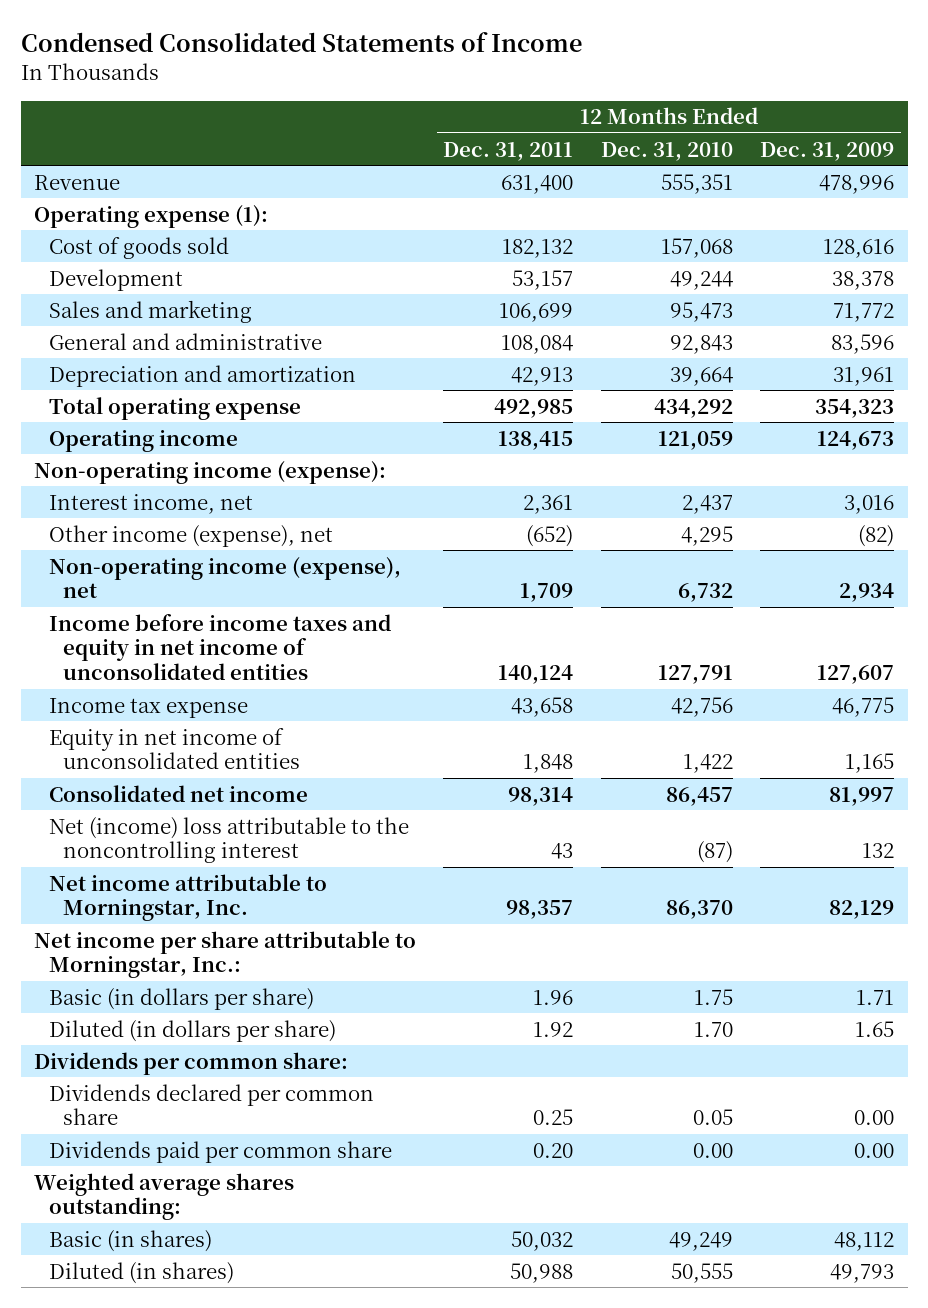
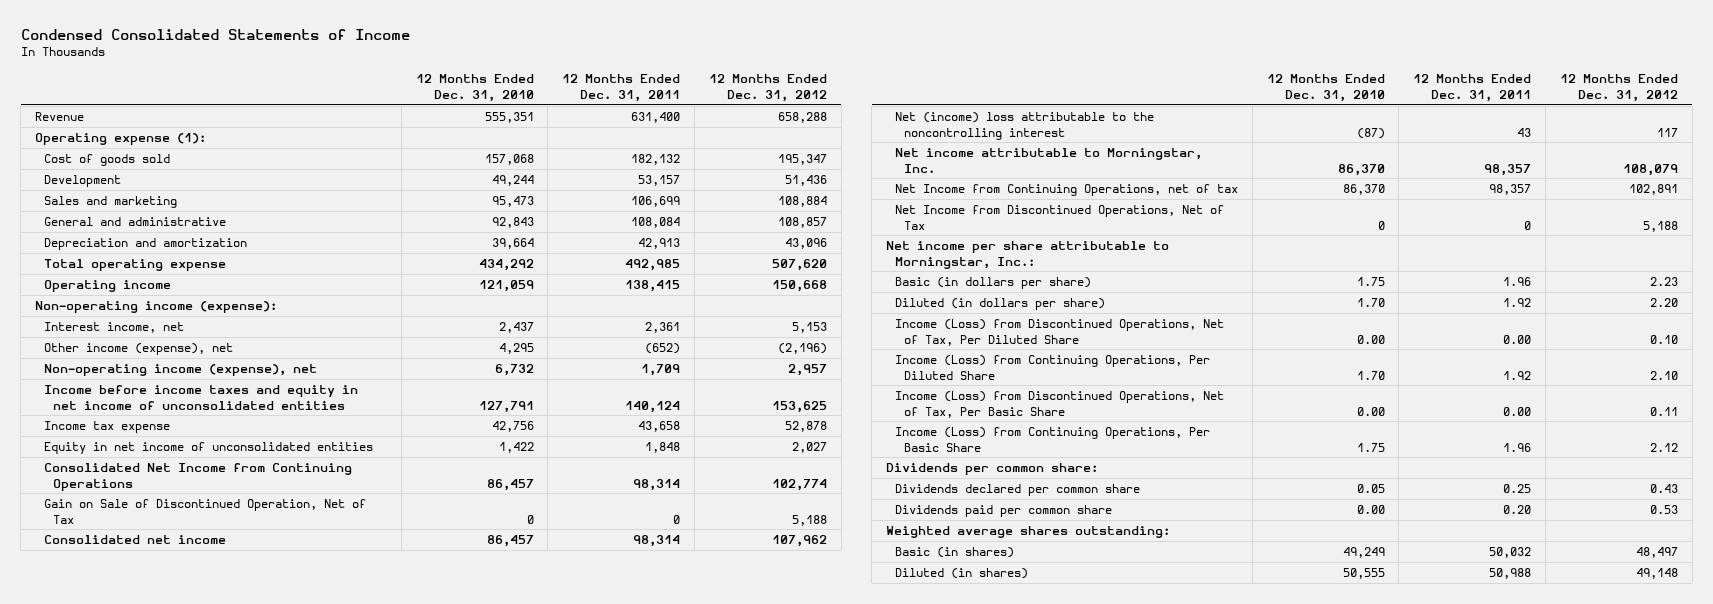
- | 12 Months Ended Dec. 31, 2011 | 12 Months Ended Dec. 31, 2010 | 12 Months Ended Dec. 31, 2009
+ | 12 Months Ended Dec. 31, 2010 | 12 Months Ended Dec. 31, 2011 | 12 Months Ended Dec. 31, 2012
+ Consolidated Net Income from Continuing Operations | 86,457 | 98,314 | 102,774
+ Gain on Sale of Discontinued Operation, Net of Tax | 0 | 0 | 5,188
+ Net Income from Continuing Operations, net of tax | 86,370 | 98,357 | 102,891
+ Net Income from Discontinued Operations, Net of Tax | 0 | 0 | 5,188
+ Income (Loss) from Discontinued Operations, Net of Tax, Per Diluted Share | 0.00 | 0.00 | 0.10
+ Income (Loss) from Continuing Operations, Per Diluted Share | 1.70 | 1.92 | 2.10
+ Income (Loss) from Discontinued Operations, Net of Tax, Per Basic Share | 0.00 | 0.00 | 0.11
+ Income (Loss) from Continuing Operations, Per Basic Share | 1.75 | 1.96 | 2.12

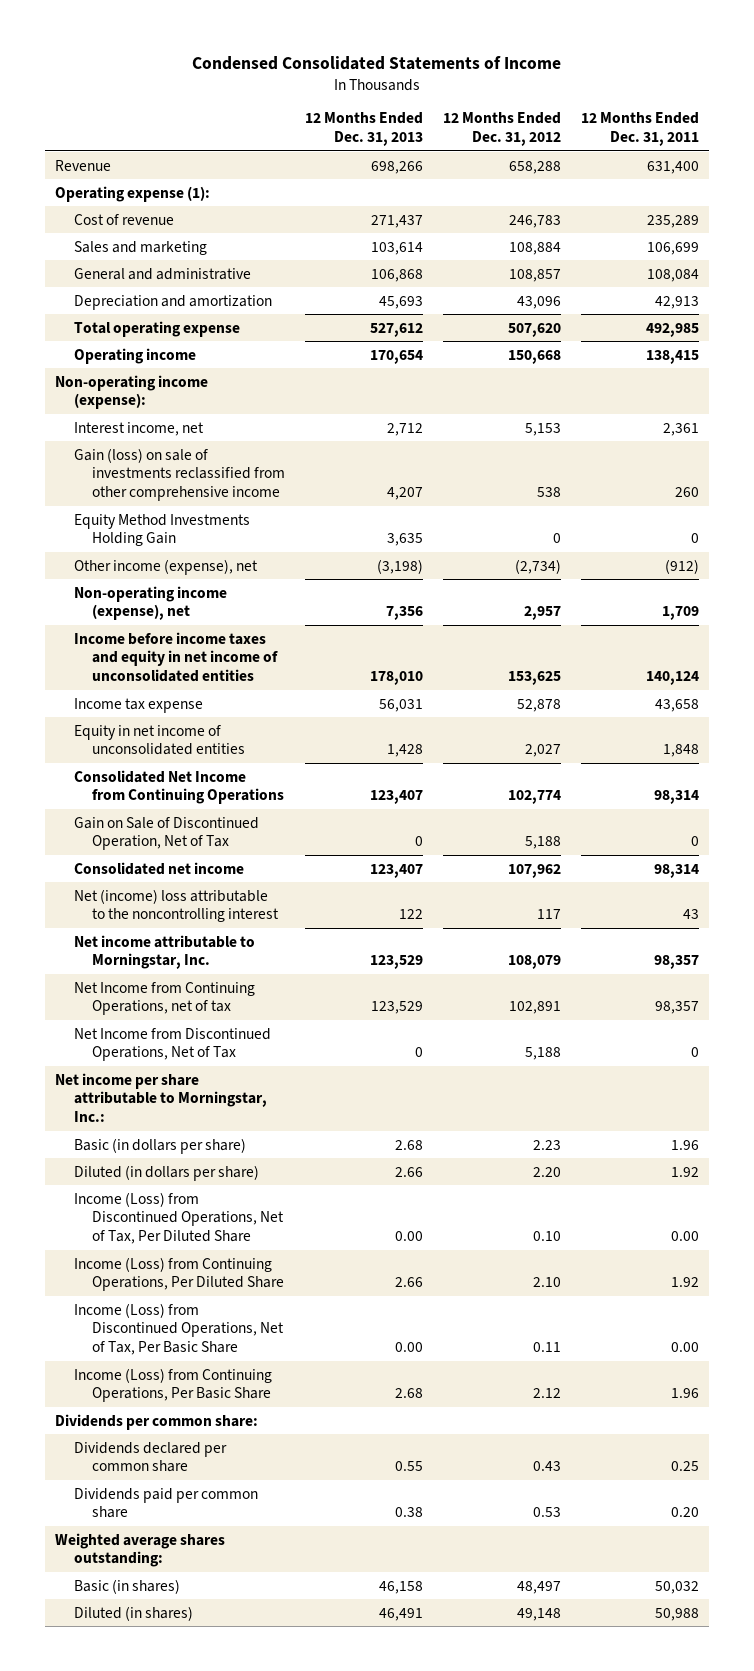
- | 12 Months Ended Dec. 31, 2010 | 12 Months Ended Dec. 31, 2011 | 12 Months Ended Dec. 31, 2012
+ | 12 Months Ended Dec. 31, 2013 | 12 Months Ended Dec. 31, 2012 | 12 Months Ended Dec. 31, 2011
- Cost of goods sold | 157,068 | 182,132 | 195,347
- Development | 49,244 | 53,157 | 51,436
+ Cost of revenue | 271,437 | 246,783 | 235,289
- Other income (expense), net | 4,295 | (652) | (2,196)
+ Gain (loss) on sale of investments reclassified from other comprehensive income | 4,207 | 538 | 260
+ Equity Method Investments Holding Gain | 3,635 | 0 | 0
+ Other income (expense), net | (3,198) | (2,734) | (912)

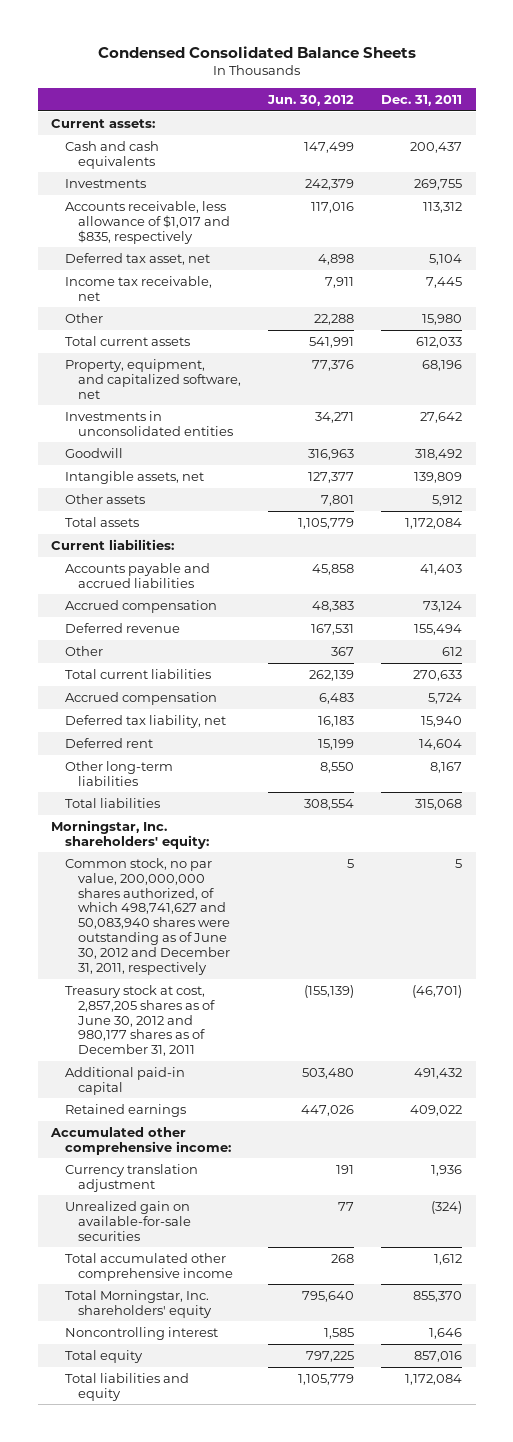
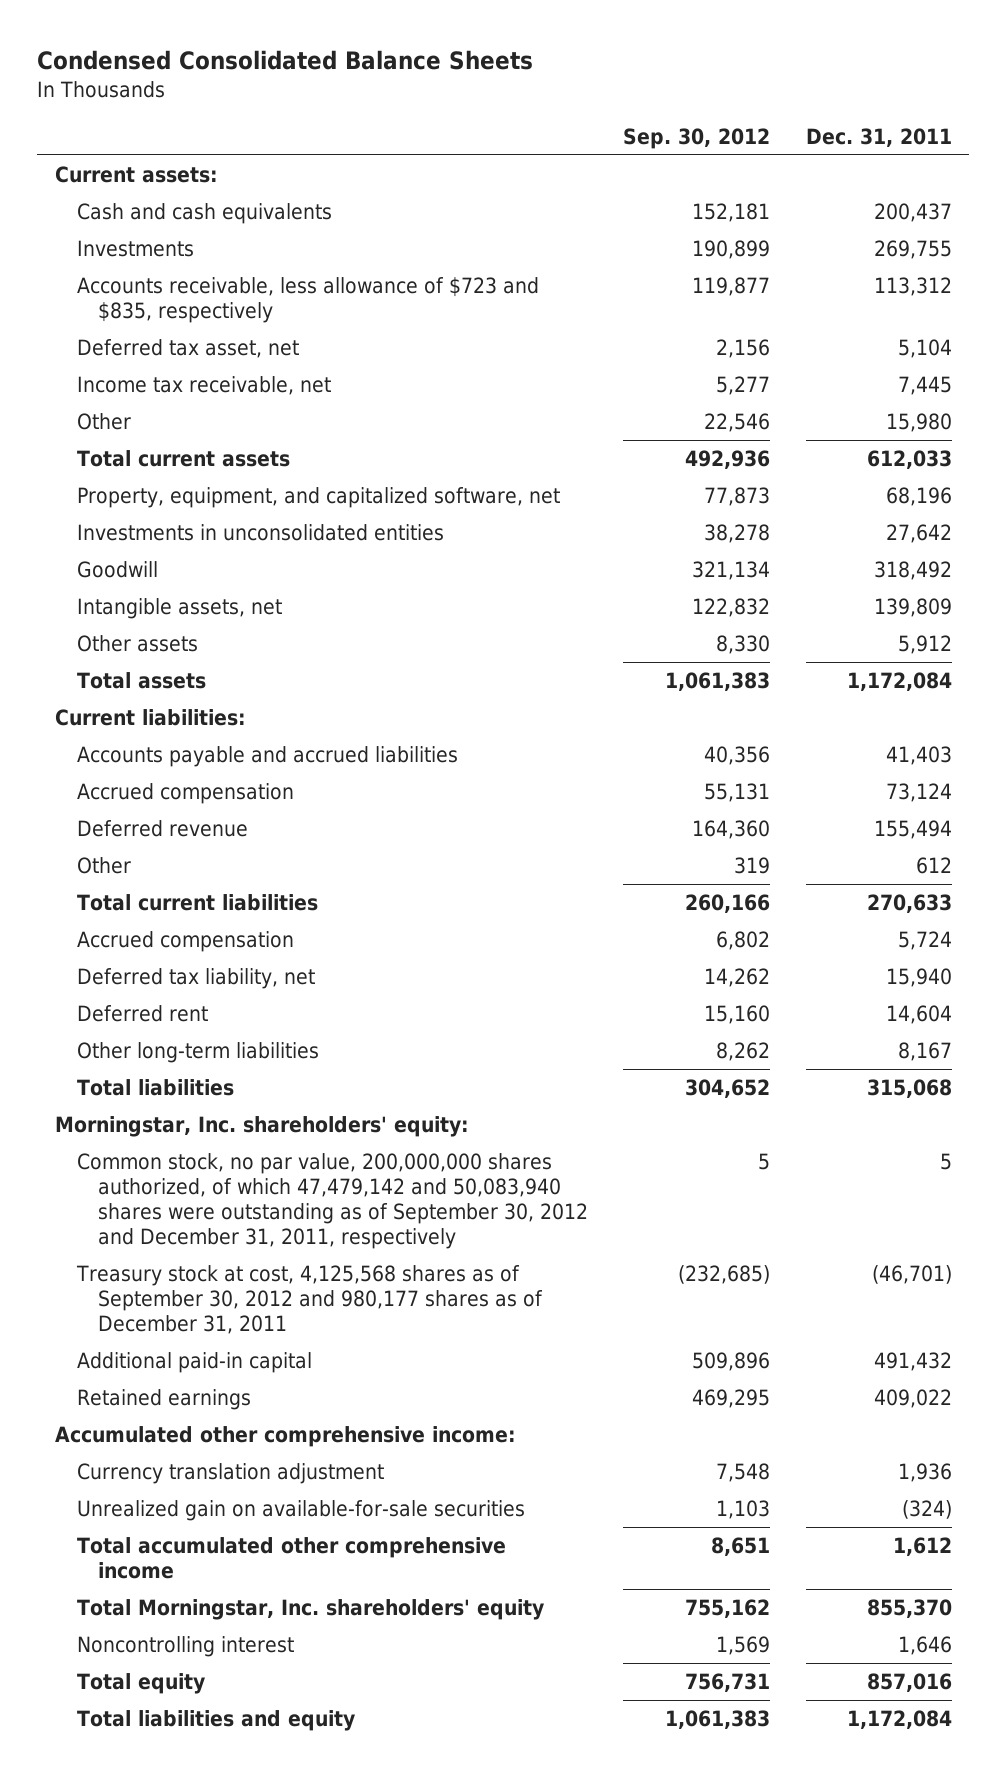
- | Jun. 30, 2012 | Dec. 31, 2011
+ | Sep. 30, 2012 | Dec. 31, 2011
- Accounts receivable, less allowance of $1,017 and $835, respectively | 117,016 | 113,312
+ Accounts receivable, less allowance of $723 and $835, respectively | 119,877 | 113,312
- Common stock, no par value, 200,000,000 shares authorized, of which 498,741,627 and 50,083,940 shares were outstanding as of June 30, 2012 and December 31, 2011, respectively | 5 | 5
- Treasury stock at cost, 2,857,205 shares as of June 30, 2012 and 980,177 shares as of December 31, 2011 | (155,139) | (46,701)
+ Common stock, no par value, 200,000,000 shares authorized, of which 47,479,142 and 50,083,940 shares were outstanding as of September 30, 2012 and December 31, 2011, respectively | 5 | 5
+ Treasury stock at cost, 4,125,568 shares as of September 30, 2012 and 980,177 shares as of December 31, 2011 | (232,685) | (46,701)

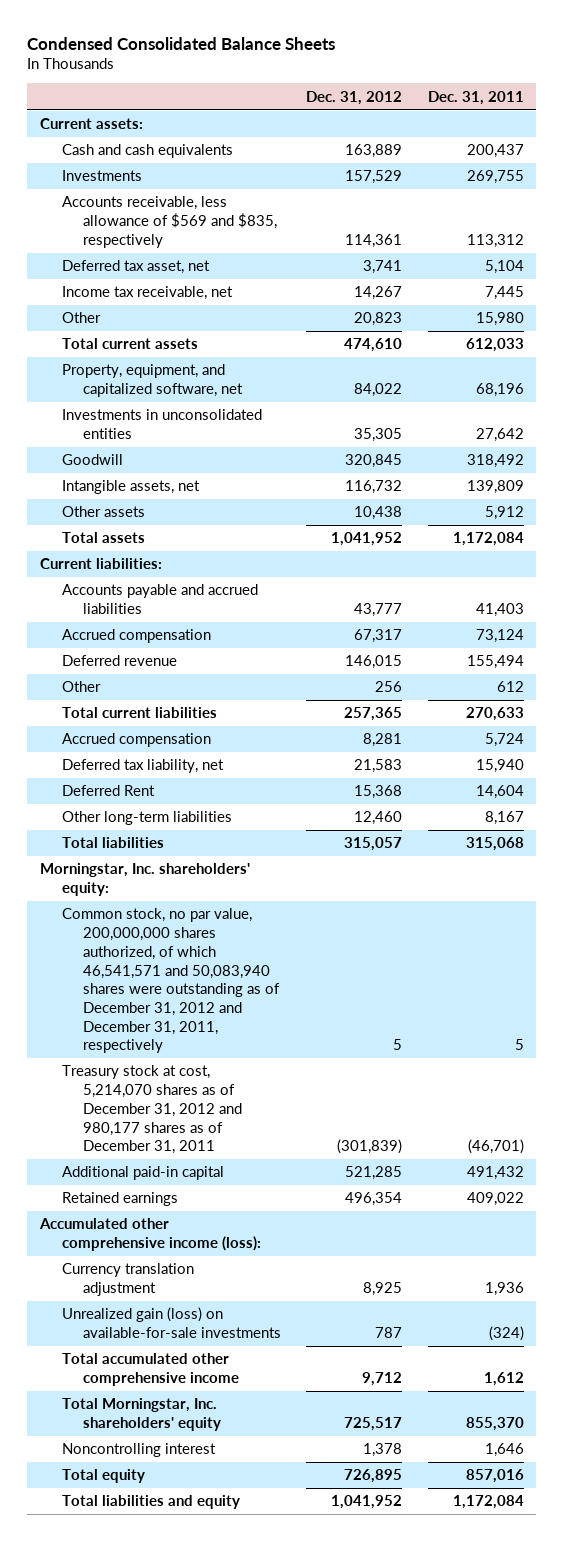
- | Sep. 30, 2012 | Dec. 31, 2011
+ | Dec. 31, 2012 | Dec. 31, 2011
- Accounts receivable, less allowance of $723 and $835, respectively | 119,877 | 113,312
+ Accounts receivable, less allowance of $569 and $835, respectively | 114,361 | 113,312
- Deferred rent | 15,160 | 14,604
+ Deferred Rent | 15,368 | 14,604
- Common stock, no par value, 200,000,000 shares authorized, of which 47,479,142 and 50,083,940 shares were outstanding as of September 30, 2012 and December 31, 2011, respectively | 5 | 5
- Treasury stock at cost, 4,125,568 shares as of September 30, 2012 and 980,177 shares as of December 31, 2011 | (232,685) | (46,701)
+ Common stock, no par value, 200,000,000 shares authorized, of which 46,541,571 and 50,083,940 shares were outstanding as of December 31, 2012 and December 31, 2011, respectively | 5 | 5
+ Treasury stock at cost, 5,214,070 shares as of December 31, 2012 and 980,177 shares as of December 31, 2011 | (301,839) | (46,701)
- Accumulated other comprehensive income:
+ Accumulated other comprehensive income (loss):
- Unrealized gain on available-for-sale securities | 1,103 | (324)
+ Unrealized gain (loss) on available-for-sale investments | 787 | (324)

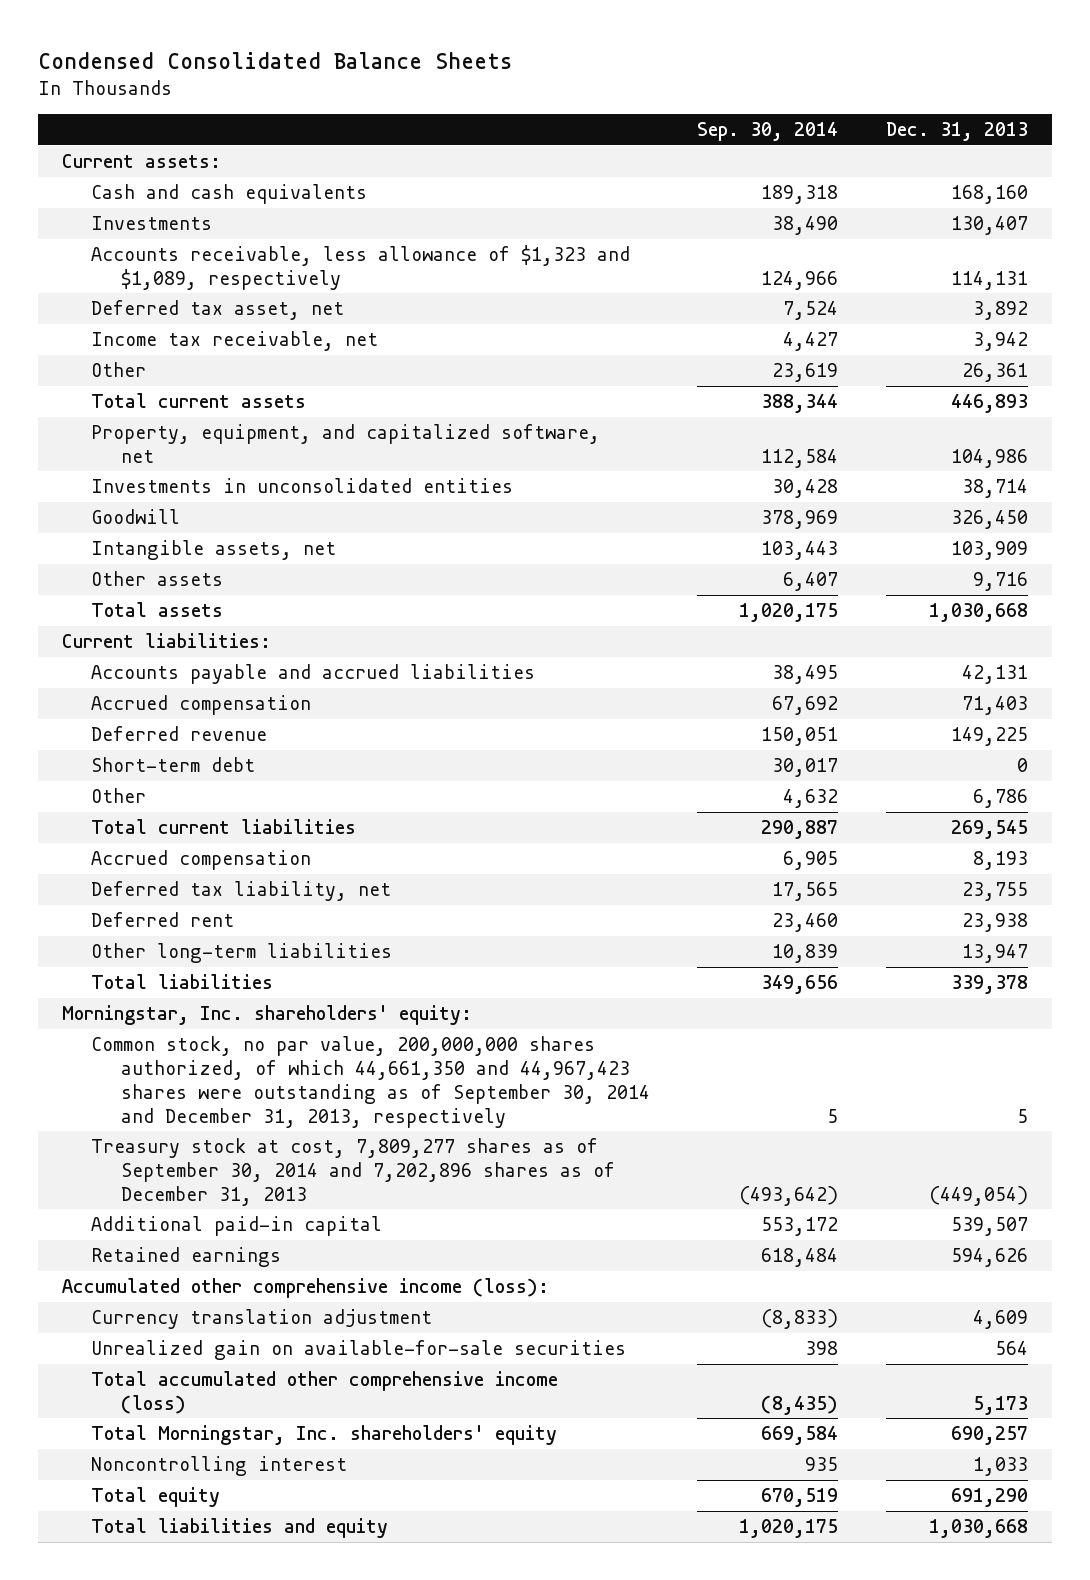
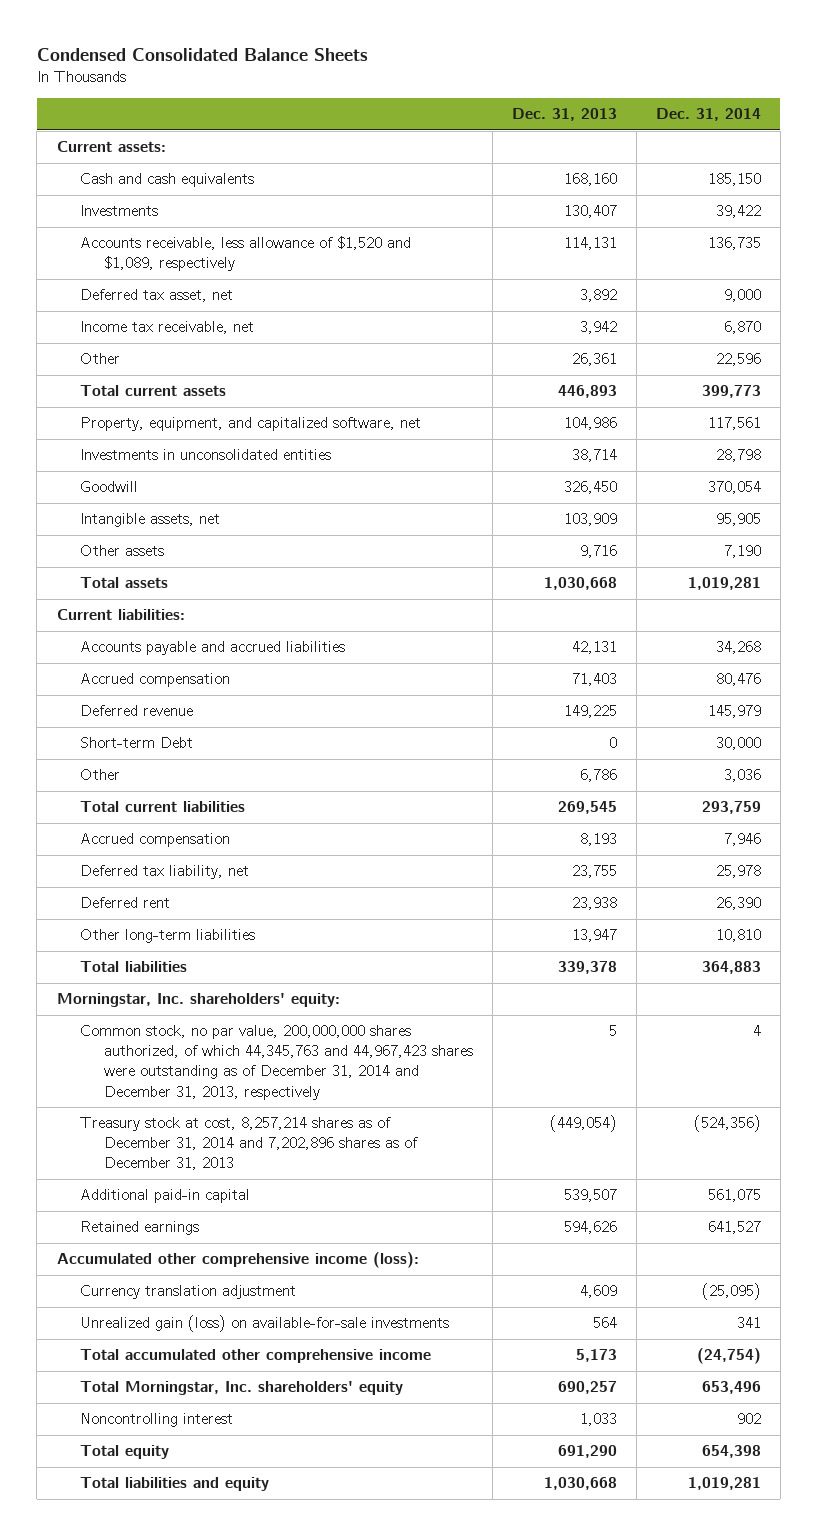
- | Sep. 30, 2014 | Dec. 31, 2013
+ | Dec. 31, 2013 | Dec. 31, 2014
- Accounts receivable, less allowance of $1,323 and $1,089, respectively | 124,966 | 114,131
+ Accounts receivable, less allowance of $1,520 and $1,089, respectively | 114,131 | 136,735
- Short-term debt | 30,017 | 0
+ Short-term Debt | 0 | 30,000
- Common stock, no par value, 200,000,000 shares authorized, of which 44,661,350 and 44,967,423 shares were outstanding as of September 30, 2014 and December 31, 2013, respectively | 5 | 5
- Treasury stock at cost, 7,809,277 shares as of September 30, 2014 and 7,202,896 shares as of December 31, 2013 | (493,642) | (449,054)
+ Common stock, no par value, 200,000,000 shares authorized, of which 44,345,763 and 44,967,423 shares were outstanding as of December 31, 2014 and December 31, 2013, respectively | 5 | 4
+ Treasury stock at cost, 8,257,214 shares as of December 31, 2014 and 7,202,896 shares as of December 31, 2013 | (449,054) | (524,356)
- Unrealized gain on available-for-sale securities | 398 | 564
- Total accumulated other comprehensive income (loss) | (8,435) | 5,173
+ Unrealized gain (loss) on available-for-sale investments | 564 | 341
+ Total accumulated other comprehensive income | 5,173 | (24,754)

